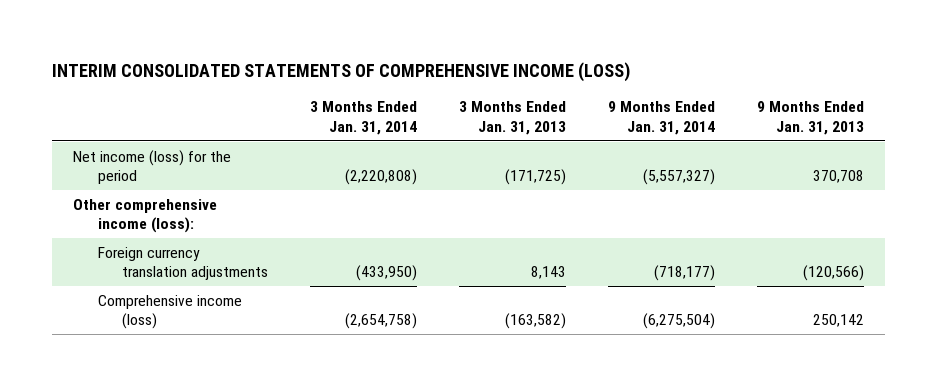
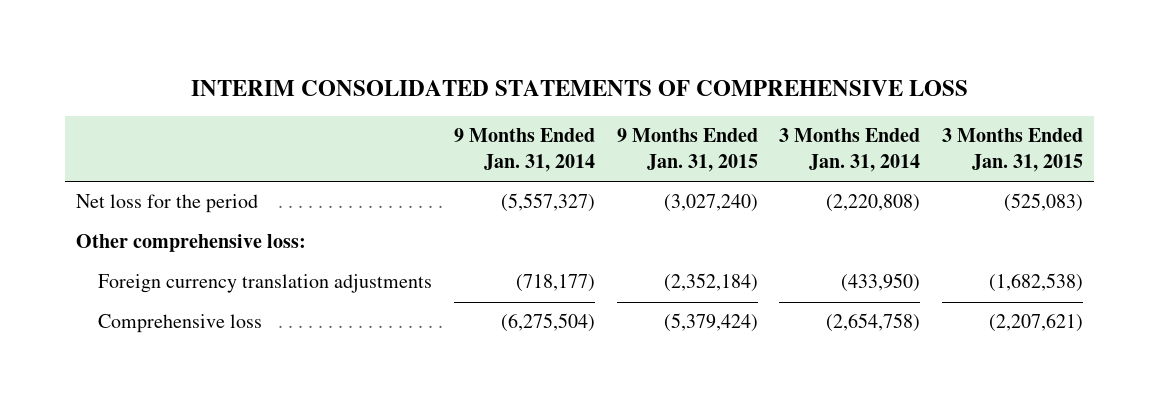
- INTERIM CONSOLIDATED STATEMENTS OF COMPREHENSIVE INCOME (LOSS)
+ INTERIM CONSOLIDATED STATEMENTS OF COMPREHENSIVE LOSS
- | 3 Months Ended Jan. 31, 2014 | 3 Months Ended Jan. 31, 2013 | 9 Months Ended Jan. 31, 2014 | 9 Months Ended Jan. 31, 2013
+ | 9 Months Ended Jan. 31, 2014 | 9 Months Ended Jan. 31, 2015 | 3 Months Ended Jan. 31, 2014 | 3 Months Ended Jan. 31, 2015
- Net income (loss) for the period | (2,220,808) | (171,725) | (5,557,327) | 370,708
- Other comprehensive income (loss):
+ Net loss for the period | (5,557,327) | (3,027,240) | (2,220,808) | (525,083)
+ Other comprehensive loss:
- Comprehensive income (loss) | (2,654,758) | (163,582) | (6,275,504) | 250,142
+ Comprehensive loss | (6,275,504) | (5,379,424) | (2,654,758) | (2,207,621)

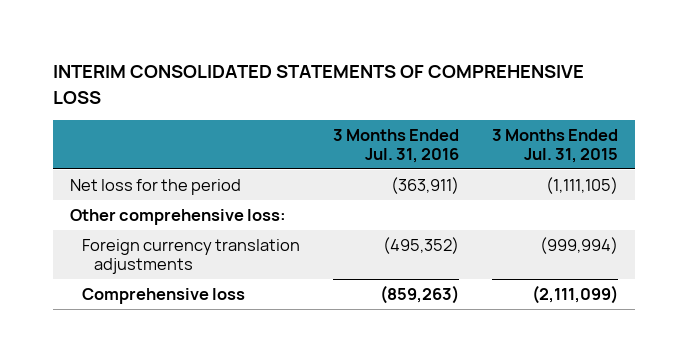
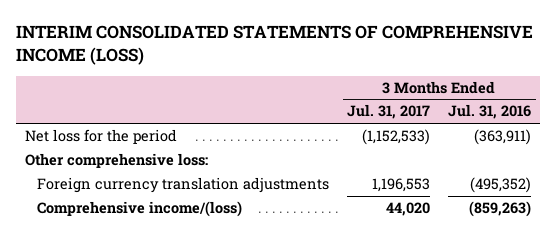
- INTERIM CONSOLIDATED STATEMENTS OF COMPREHENSIVE LOSS
+ INTERIM CONSOLIDATED STATEMENTS OF COMPREHENSIVE INCOME (LOSS)
- | 3 Months Ended Jul. 31, 2016 | 3 Months Ended Jul. 31, 2015
+ | 3 Months Ended Jul. 31, 2017 | 3 Months Ended Jul. 31, 2016
- Comprehensive loss | (859,263) | (2,111,099)
+ Comprehensive income/(loss) | 44,020 | (859,263)

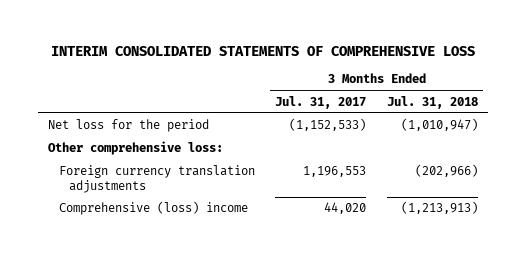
- INTERIM CONSOLIDATED STATEMENTS OF COMPREHENSIVE INCOME (LOSS)
+ INTERIM CONSOLIDATED STATEMENTS OF COMPREHENSIVE LOSS
- | 3 Months Ended Jul. 31, 2017 | 3 Months Ended Jul. 31, 2016
+ | 3 Months Ended Jul. 31, 2017 | 3 Months Ended Jul. 31, 2018
- Comprehensive income/(loss) | 44,020 | (859,263)
+ Comprehensive (loss) income | 44,020 | (1,213,913)

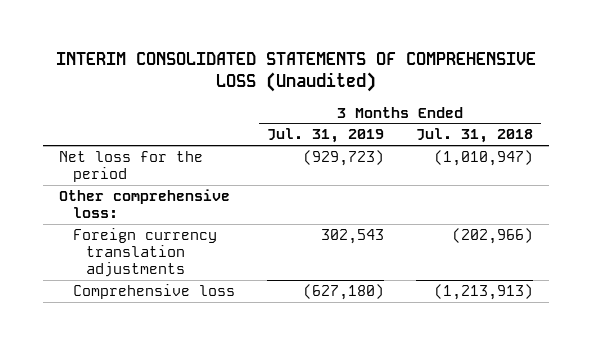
- INTERIM CONSOLIDATED STATEMENTS OF COMPREHENSIVE LOSS
+ INTERIM CONSOLIDATED STATEMENTS OF COMPREHENSIVE LOSS (Unaudited)
- | 3 Months Ended Jul. 31, 2017 | 3 Months Ended Jul. 31, 2018
+ | 3 Months Ended Jul. 31, 2019 | 3 Months Ended Jul. 31, 2018
- Comprehensive (loss) income | 44,020 | (1,213,913)
+ Comprehensive loss | (627,180) | (1,213,913)

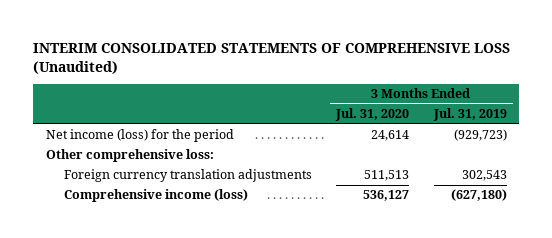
- | 3 Months Ended Jul. 31, 2019 | 3 Months Ended Jul. 31, 2018
+ | 3 Months Ended Jul. 31, 2020 | 3 Months Ended Jul. 31, 2019
- Net loss for the period | (929,723) | (1,010,947)
+ Net income (loss) for the period | 24,614 | (929,723)
- Comprehensive loss | (627,180) | (1,213,913)
+ Comprehensive income (loss) | 536,127 | (627,180)

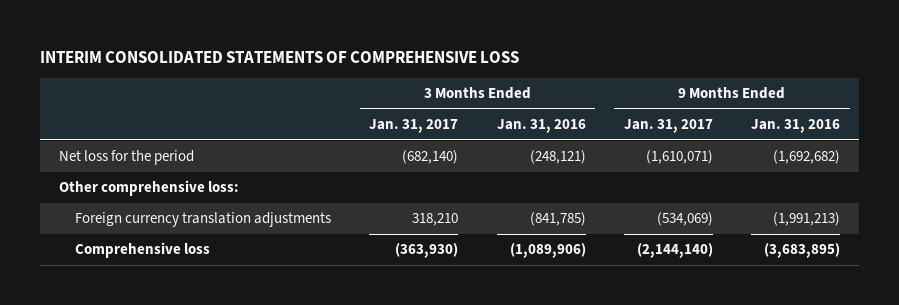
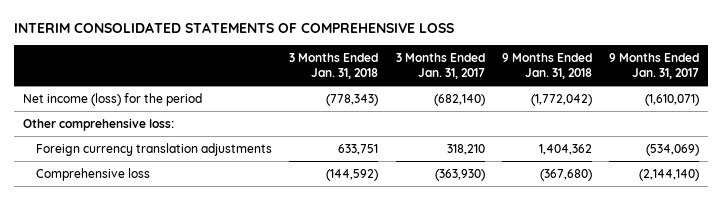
- | 3 Months Ended Jan. 31, 2017 | 3 Months Ended Jan. 31, 2016 | 9 Months Ended Jan. 31, 2017 | 9 Months Ended Jan. 31, 2016
+ | 3 Months Ended Jan. 31, 2018 | 3 Months Ended Jan. 31, 2017 | 9 Months Ended Jan. 31, 2018 | 9 Months Ended Jan. 31, 2017
- Net loss for the period | (682,140) | (248,121) | (1,610,071) | (1,692,682)
+ Net income (loss) for the period | (778,343) | (682,140) | (1,772,042) | (1,610,071)

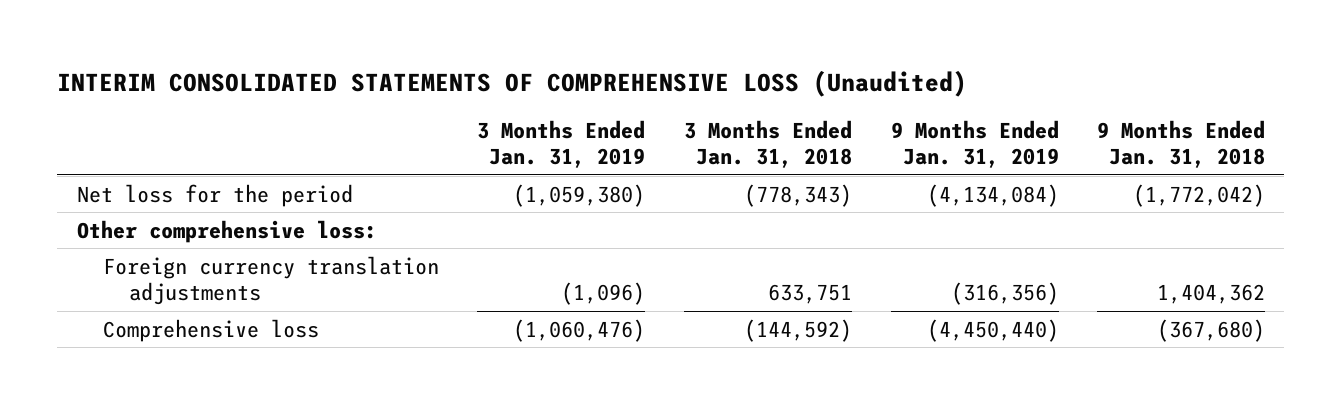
- INTERIM CONSOLIDATED STATEMENTS OF COMPREHENSIVE LOSS
+ INTERIM CONSOLIDATED STATEMENTS OF COMPREHENSIVE LOSS (Unaudited)
- | 3 Months Ended Jan. 31, 2018 | 3 Months Ended Jan. 31, 2017 | 9 Months Ended Jan. 31, 2018 | 9 Months Ended Jan. 31, 2017
+ | 3 Months Ended Jan. 31, 2019 | 3 Months Ended Jan. 31, 2018 | 9 Months Ended Jan. 31, 2019 | 9 Months Ended Jan. 31, 2018
- Net income (loss) for the period | (778,343) | (682,140) | (1,772,042) | (1,610,071)
+ Net loss for the period | (1,059,380) | (778,343) | (4,134,084) | (1,772,042)

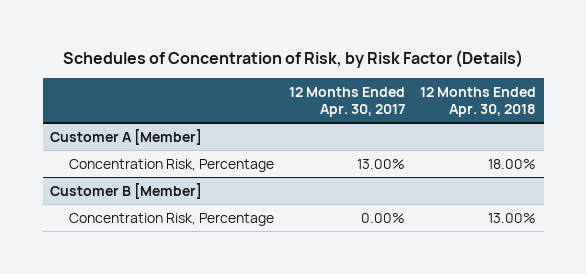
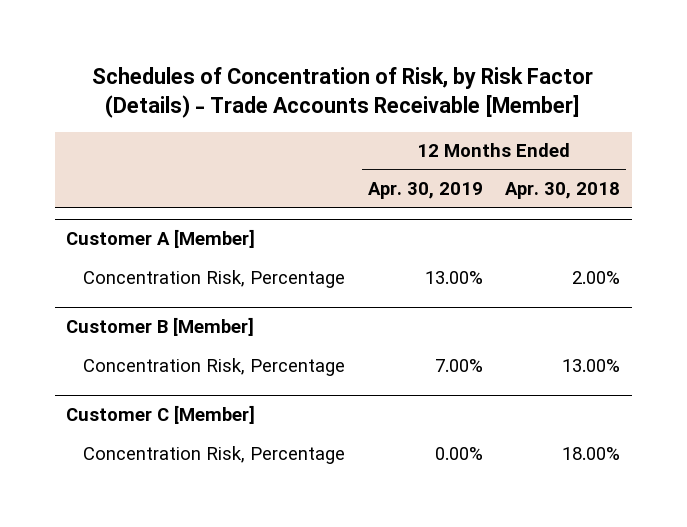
- Schedules of Concentration of Risk, by Risk Factor (Details)
+ Schedules of Concentration of Risk, by Risk Factor (Details) - Trade Accounts Receivable [Member]
- | 12 Months Ended Apr. 30, 2017 | 12 Months Ended Apr. 30, 2018
+ | 12 Months Ended Apr. 30, 2019 | 12 Months Ended Apr. 30, 2018
@ Customer A [Member]
- Concentration Risk, Percentage | 13.00% | 18.00%
+ Concentration Risk, Percentage | 13.00% | 2.00%
+ Customer C [Member]
+ Concentration Risk, Percentage | 0.00% | 18.00%

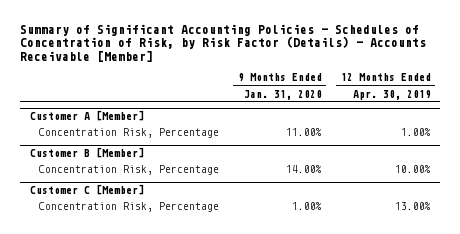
- Schedules of Concentration of Risk, by Risk Factor (Details) - Trade Accounts Receivable [Member]
+ Summary of Significant Accounting Policies - Schedules of Concentration of Risk, by Risk Factor (Details) - Accounts Receivable [Member]
- | 12 Months Ended Apr. 30, 2019 | 12 Months Ended Apr. 30, 2018
+ | 9 Months Ended Jan. 31, 2020 | 12 Months Ended Apr. 30, 2019
@ Customer A [Member]
- Concentration Risk, Percentage | 13.00% | 2.00%
+ Concentration Risk, Percentage | 11.00% | 1.00%
@ Customer B [Member]
- Concentration Risk, Percentage | 7.00% | 13.00%
+ Concentration Risk, Percentage | 14.00% | 10.00%
@ Customer C [Member]
- Concentration Risk, Percentage | 0.00% | 18.00%
+ Concentration Risk, Percentage | 1.00% | 13.00%

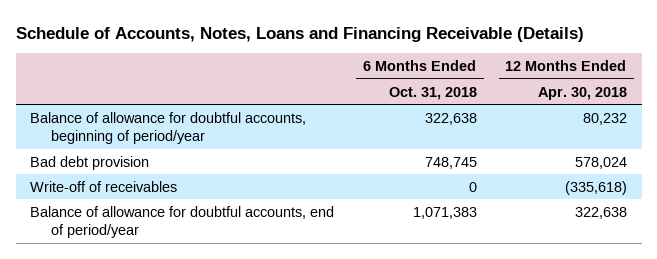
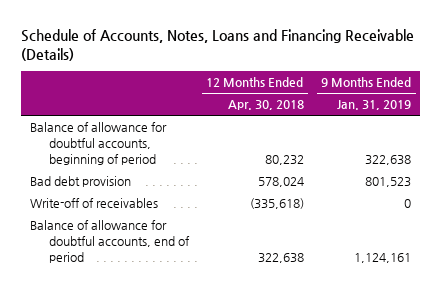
- | 6 Months Ended Oct. 31, 2018 | 12 Months Ended Apr. 30, 2018
+ | 12 Months Ended Apr. 30, 2018 | 9 Months Ended Jan. 31, 2019
- Balance of allowance for doubtful accounts, beginning of period/year | 322,638 | 80,232
+ Balance of allowance for doubtful accounts, beginning of period | 80,232 | 322,638
- Balance of allowance for doubtful accounts, end of period/year | 1,071,383 | 322,638
+ Balance of allowance for doubtful accounts, end of period | 322,638 | 1,124,161

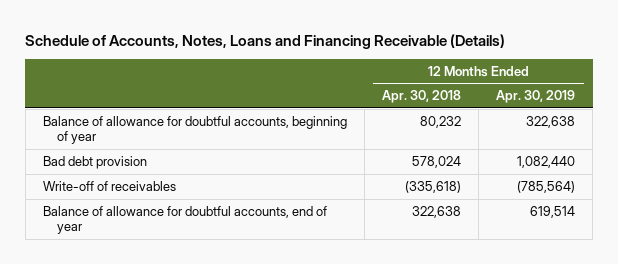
- | 12 Months Ended Apr. 30, 2018 | 9 Months Ended Jan. 31, 2019
+ | 12 Months Ended Apr. 30, 2018 | 12 Months Ended Apr. 30, 2019
- Balance of allowance for doubtful accounts, beginning of period | 80,232 | 322,638
+ Balance of allowance for doubtful accounts, beginning of year | 80,232 | 322,638
- Balance of allowance for doubtful accounts, end of period | 322,638 | 1,124,161
+ Balance of allowance for doubtful accounts, end of year | 322,638 | 619,514

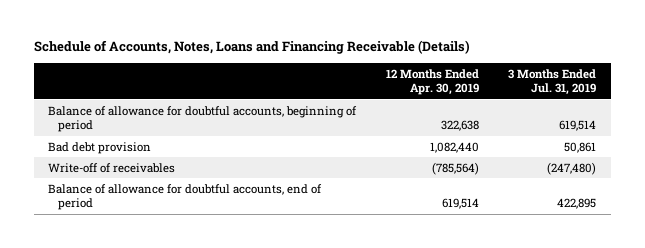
- | 12 Months Ended Apr. 30, 2018 | 12 Months Ended Apr. 30, 2019
+ | 12 Months Ended Apr. 30, 2019 | 3 Months Ended Jul. 31, 2019
- Balance of allowance for doubtful accounts, beginning of year | 80,232 | 322,638
+ Balance of allowance for doubtful accounts, beginning of period | 322,638 | 619,514
- Balance of allowance for doubtful accounts, end of year | 322,638 | 619,514
+ Balance of allowance for doubtful accounts, end of period | 619,514 | 422,895

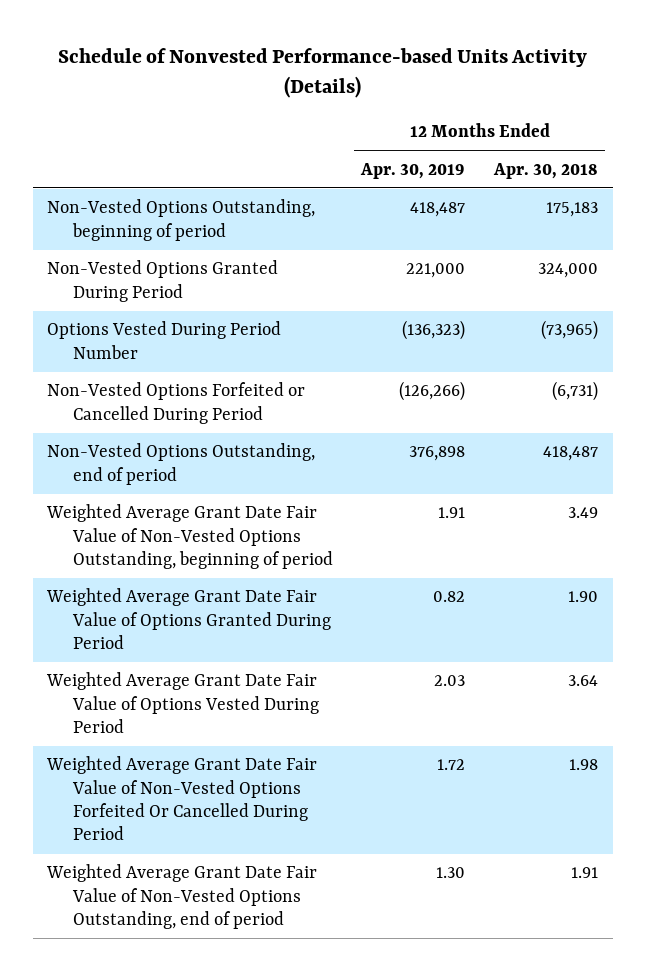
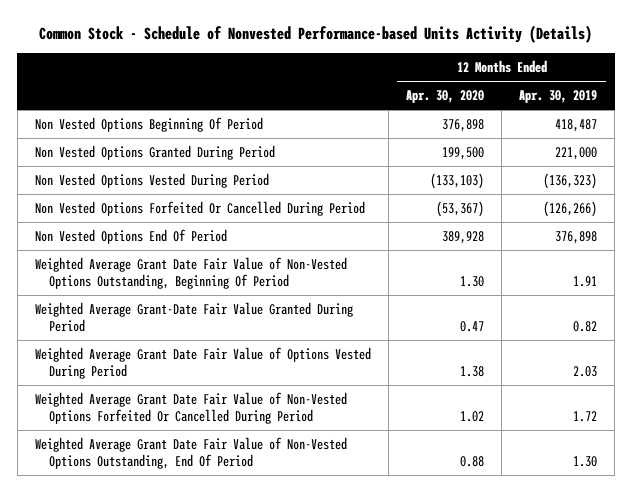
- Schedule of Nonvested Performance-based Units Activity (Details)
+ Common Stock - Schedule of Nonvested Performance-based Units Activity (Details)
- | 12 Months Ended Apr. 30, 2019 | 12 Months Ended Apr. 30, 2018
+ | 12 Months Ended Apr. 30, 2020 | 12 Months Ended Apr. 30, 2019
- Non-Vested Options Outstanding, beginning of period | 418,487 | 175,183
- Non-Vested Options Granted During Period | 221,000 | 324,000
- Options Vested During Period Number | (136,323) | (73,965)
- Non-Vested Options Forfeited or Cancelled During Period | (126,266) | (6,731)
- Non-Vested Options Outstanding, end of period | 376,898 | 418,487
- Weighted Average Grant Date Fair Value of Non-Vested Options Outstanding, beginning of period | 1.91 | 3.49
- Weighted Average Grant Date Fair Value of Options Granted During Period | 0.82 | 1.90
+ Non Vested Options Beginning Of Period | 376,898 | 418,487
+ Non Vested Options Granted During Period | 199,500 | 221,000
+ Non Vested Options Vested During Period | (133,103) | (136,323)
+ Non Vested Options Forfeited Or Cancelled During Period | (53,367) | (126,266)
+ Non Vested Options End Of Period | 389,928 | 376,898
+ Weighted Average Grant Date Fair Value of Non-Vested Options Outstanding, Beginning Of Period | 1.30 | 1.91
+ Weighted Average Grant-Date Fair Value Granted During Period | 0.47 | 0.82
- Weighted Average Grant Date Fair Value of Non-Vested Options Outstanding, end of period | 1.30 | 1.91
+ Weighted Average Grant Date Fair Value of Non-Vested Options Outstanding, End Of Period | 0.88 | 1.30

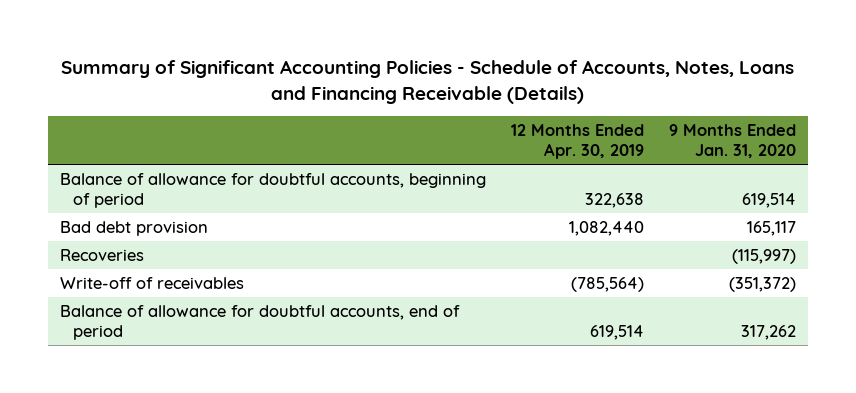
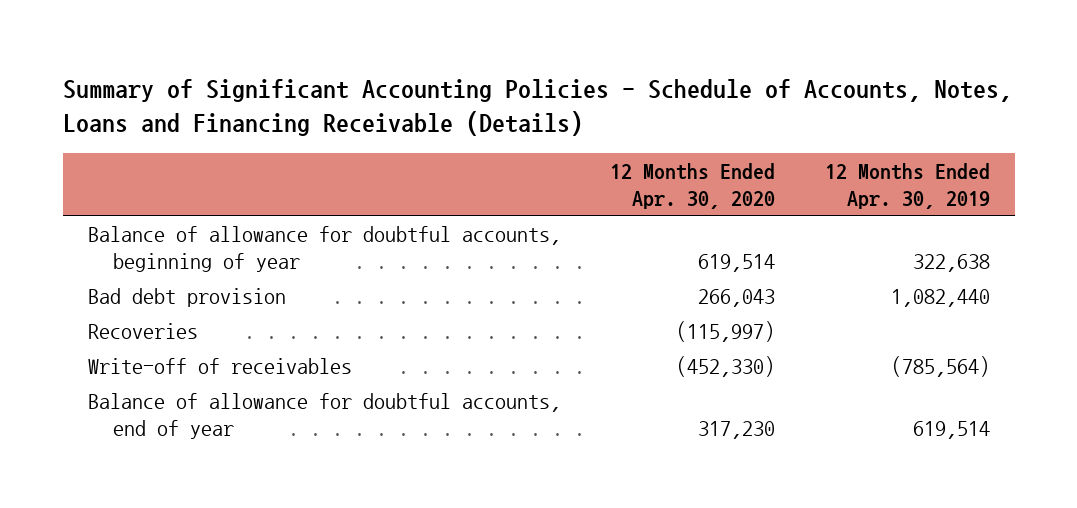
- | 12 Months Ended Apr. 30, 2019 | 9 Months Ended Jan. 31, 2020
+ | 12 Months Ended Apr. 30, 2020 | 12 Months Ended Apr. 30, 2019
- Balance of allowance for doubtful accounts, beginning of period | 322,638 | 619,514
+ Balance of allowance for doubtful accounts, beginning of year | 619,514 | 322,638
- Balance of allowance for doubtful accounts, end of period | 619,514 | 317,262
+ Balance of allowance for doubtful accounts, end of year | 317,230 | 619,514

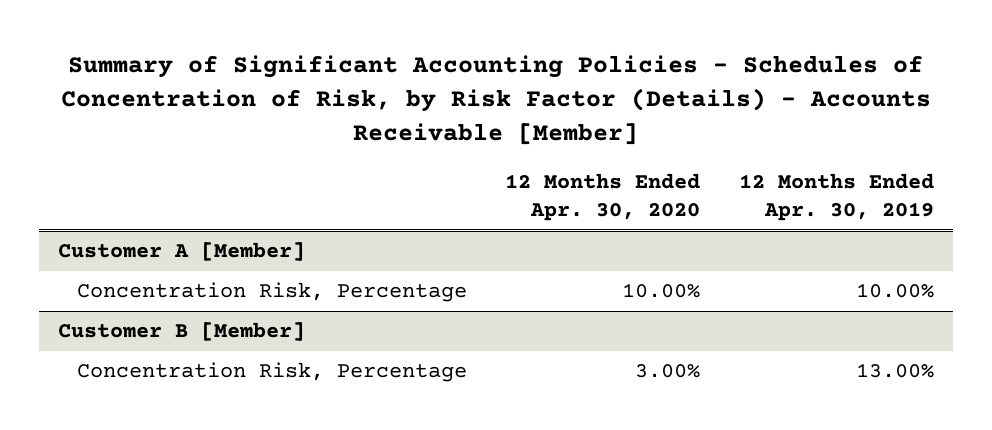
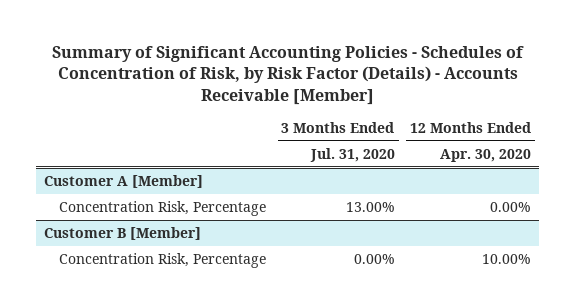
- | 12 Months Ended Apr. 30, 2020 | 12 Months Ended Apr. 30, 2019
+ | 3 Months Ended Jul. 31, 2020 | 12 Months Ended Apr. 30, 2020
@ Customer A [Member]
- Concentration Risk, Percentage | 10.00% | 10.00%
+ Concentration Risk, Percentage | 13.00% | 0.00%
@ Customer B [Member]
- Concentration Risk, Percentage | 3.00% | 13.00%
+ Concentration Risk, Percentage | 0.00% | 10.00%

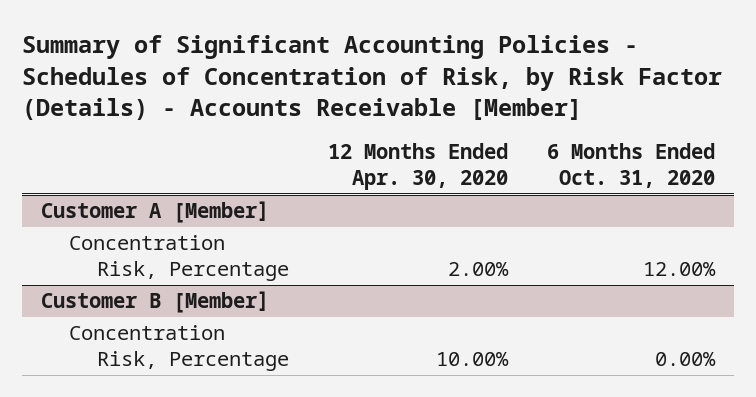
- | 3 Months Ended Jul. 31, 2020 | 12 Months Ended Apr. 30, 2020
+ | 12 Months Ended Apr. 30, 2020 | 6 Months Ended Oct. 31, 2020
@ Customer A [Member]
- Concentration Risk, Percentage | 13.00% | 0.00%
+ Concentration Risk, Percentage | 2.00% | 12.00%

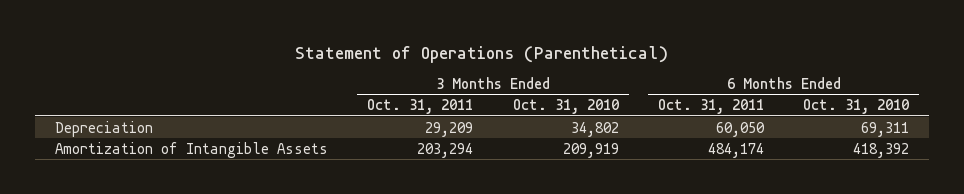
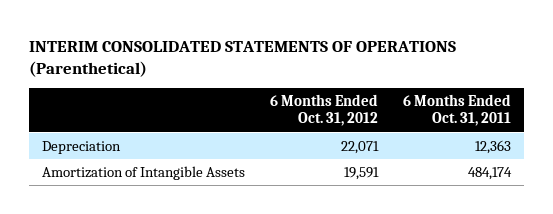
- Statement of Operations (Parenthetical)
+ INTERIM CONSOLIDATED STATEMENTS OF OPERATIONS (Parenthetical)
- | 3 Months Ended Oct. 31, 2011 | 3 Months Ended Oct. 31, 2010 | 6 Months Ended Oct. 31, 2011 | 6 Months Ended Oct. 31, 2010
+ | 6 Months Ended Oct. 31, 2012 | 6 Months Ended Oct. 31, 2011
- Depreciation | 29,209 | 34,802 | 60,050 | 69,311
+ Depreciation | 22,071 | 12,363

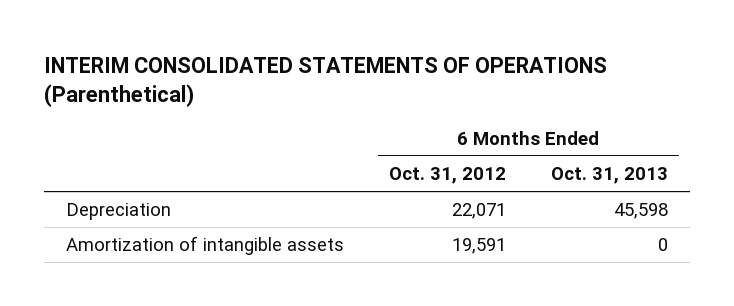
- | 6 Months Ended Oct. 31, 2012 | 6 Months Ended Oct. 31, 2011
+ | 6 Months Ended Oct. 31, 2012 | 6 Months Ended Oct. 31, 2013
- Amortization of Intangible Assets | 19,591 | 484,174
+ Amortization of intangible assets | 19,591 | 0

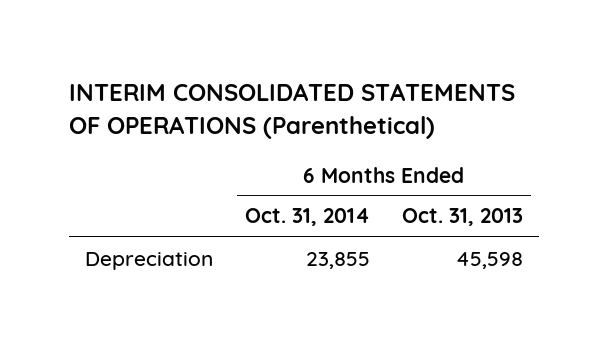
- | 6 Months Ended Oct. 31, 2012 | 6 Months Ended Oct. 31, 2013
+ | 6 Months Ended Oct. 31, 2014 | 6 Months Ended Oct. 31, 2013
- Amortization of intangible assets | 19,591 | 0

